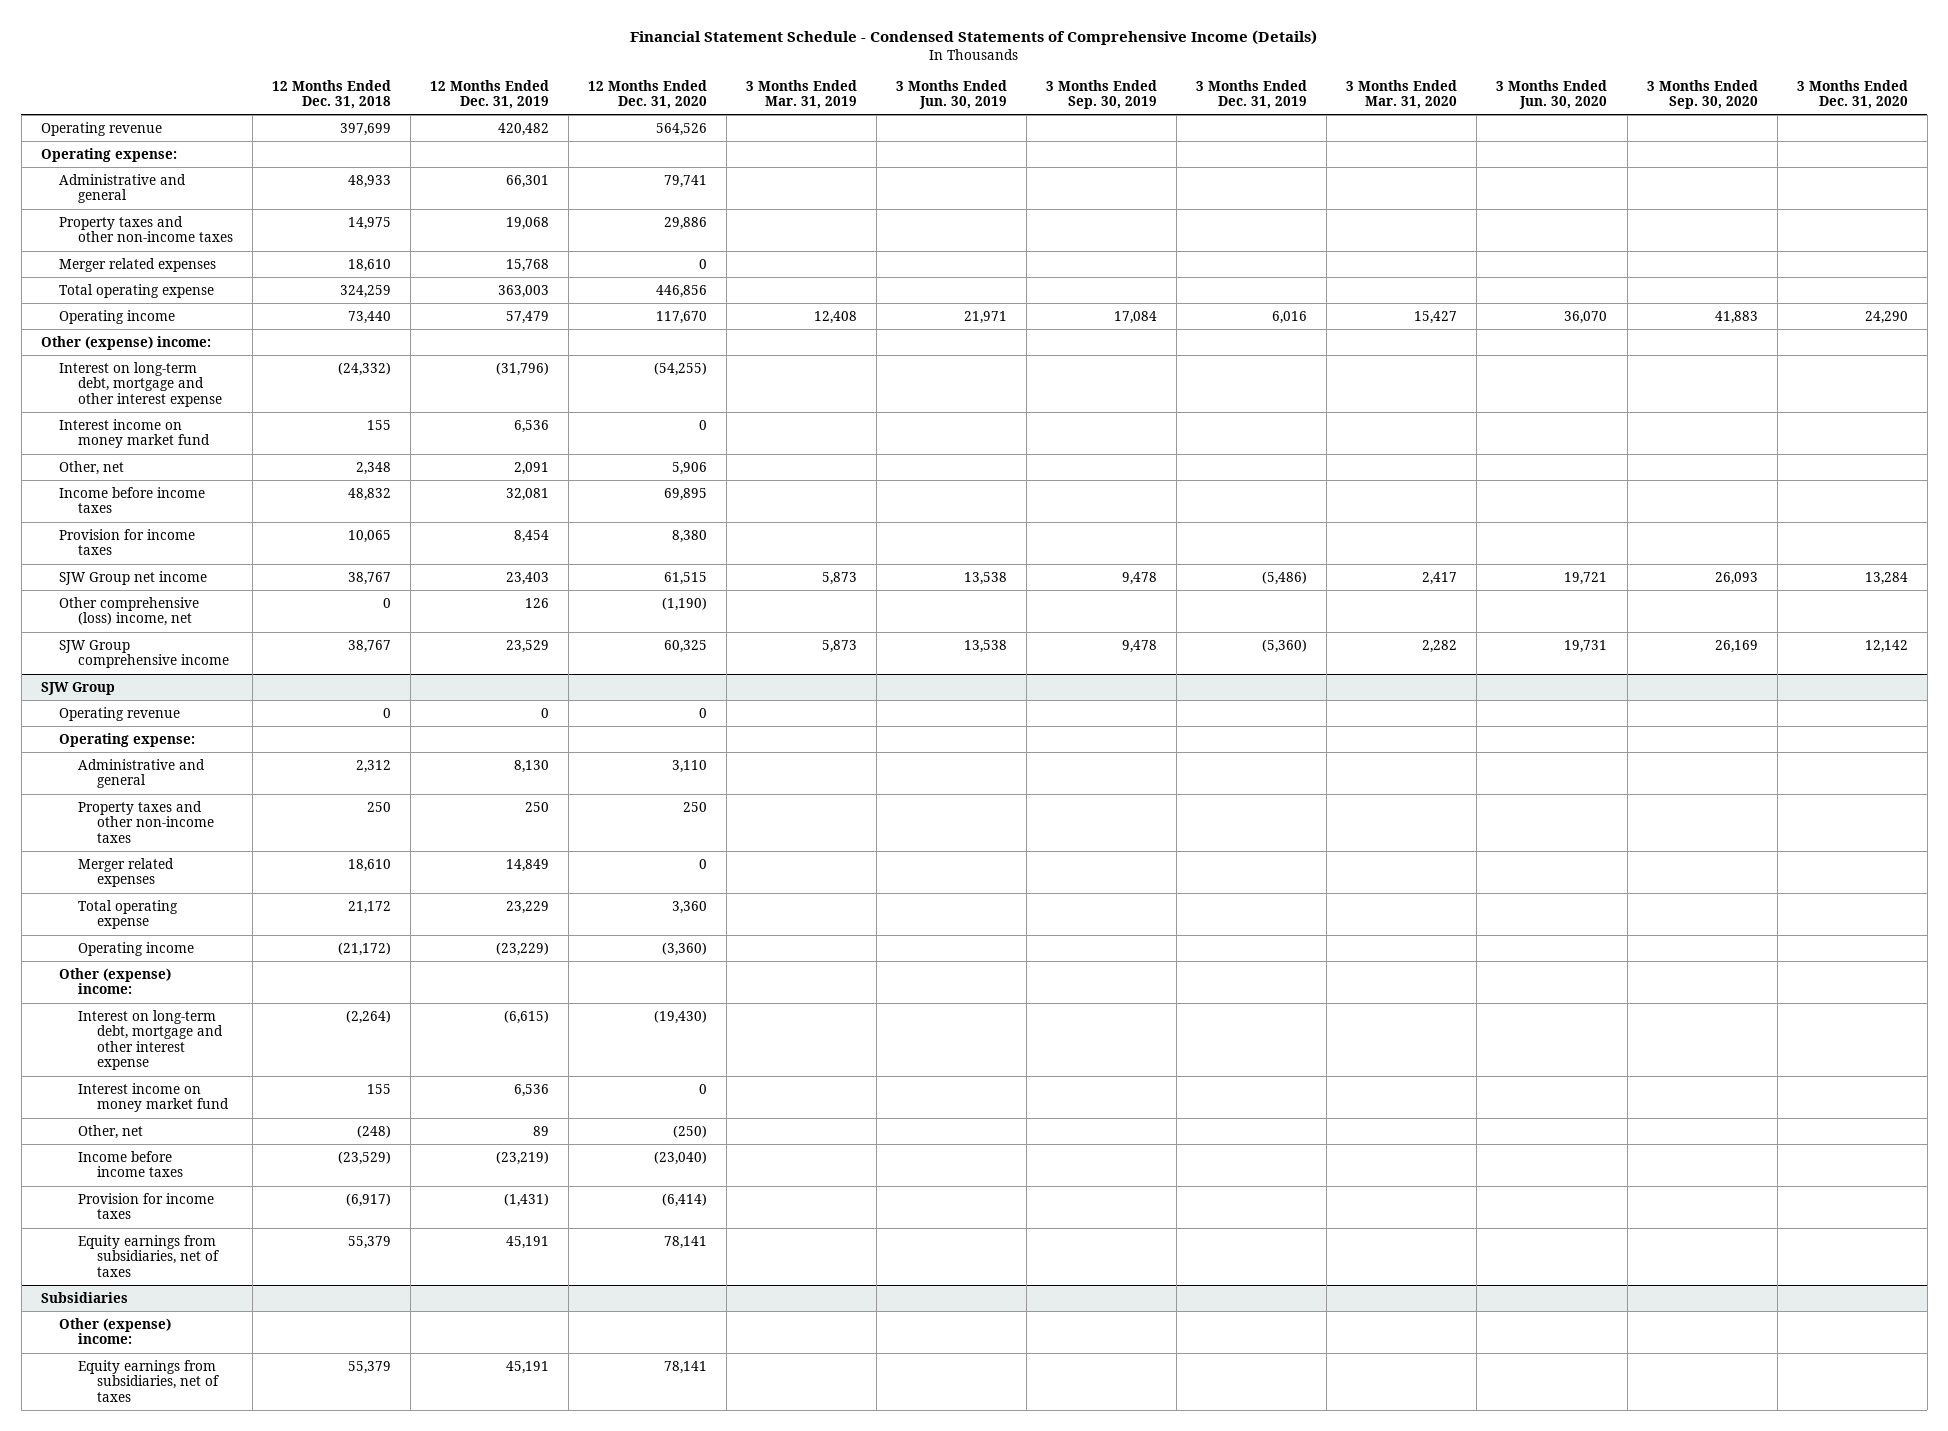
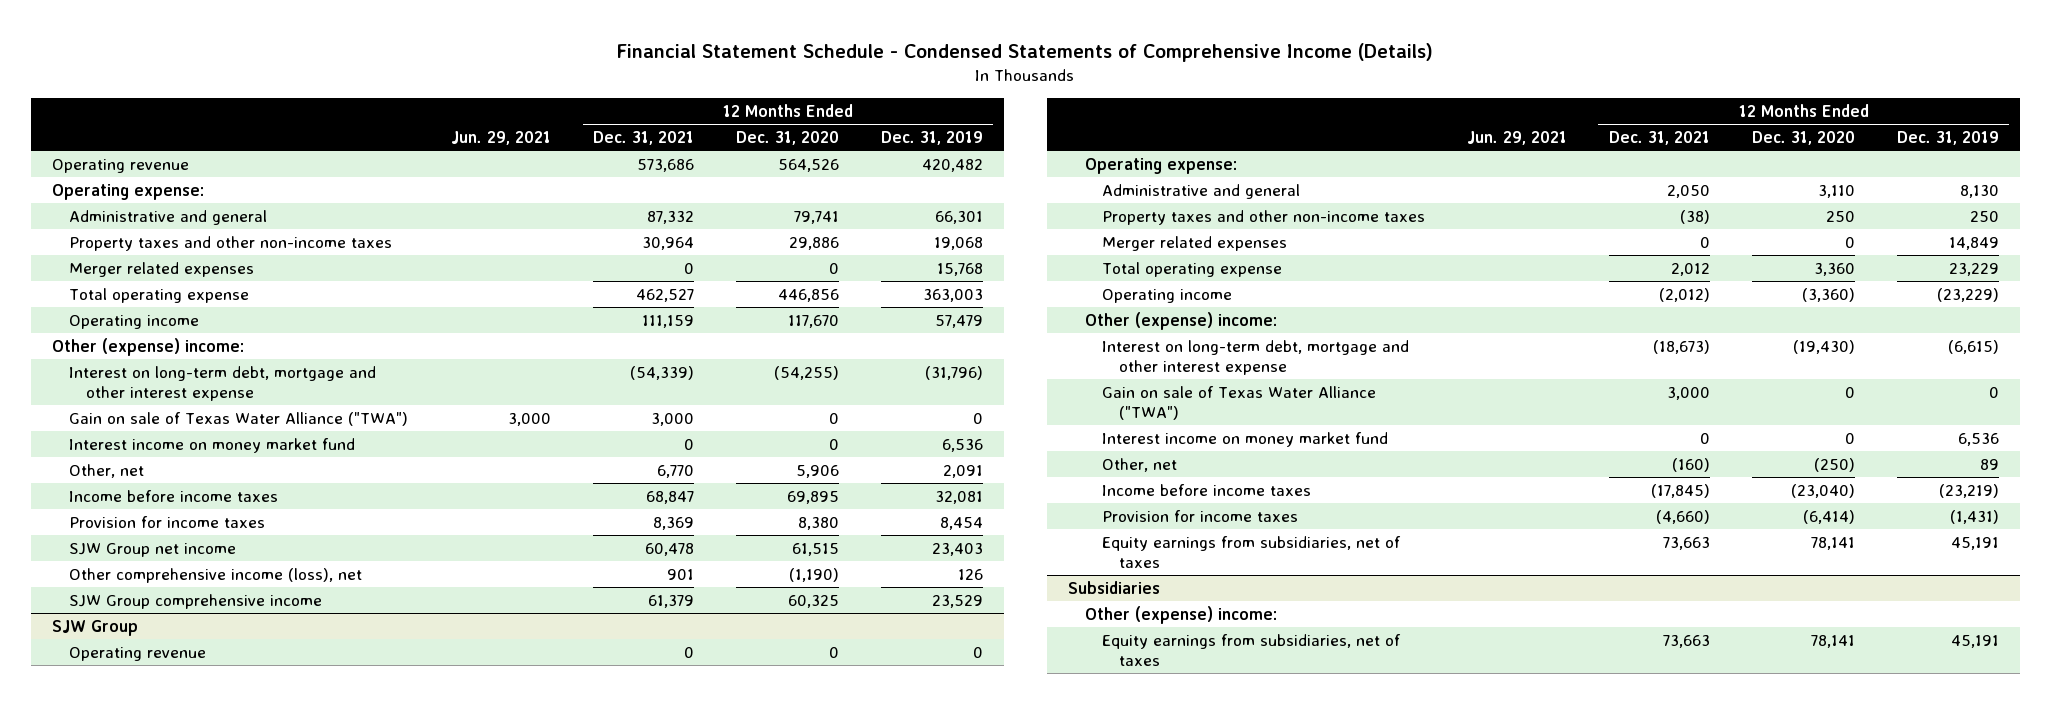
- | 12 Months Ended Dec. 31, 2018 | 12 Months Ended Dec. 31, 2019 | 12 Months Ended Dec. 31, 2020 | 3 Months Ended Mar. 31, 2019 | 3 Months Ended Jun. 30, 2019 | 3 Months Ended Sep. 30, 2019 | 3 Months Ended Dec. 31, 2019 | 3 Months Ended Mar. 31, 2020 | 3 Months Ended Jun. 30, 2020 | 3 Months Ended Sep. 30, 2020 | 3 Months Ended Dec. 31, 2020
+ | Jun. 29, 2021 | 12 Months Ended Dec. 31, 2021 | 12 Months Ended Dec. 31, 2020 | 12 Months Ended Dec. 31, 2019
+ Gain on sale of Texas Water Alliance ("TWA") | 3,000 | 3,000 | 0 | 0
- Other comprehensive (loss) income, net | 0 | 126 | (1,190) | | | | | | | |
+ Other comprehensive income (loss), net | | 901 | (1,190) | 126
@ SJW Group
+ Gain on sale of Texas Water Alliance ("TWA") | | 3,000 | 0 | 0

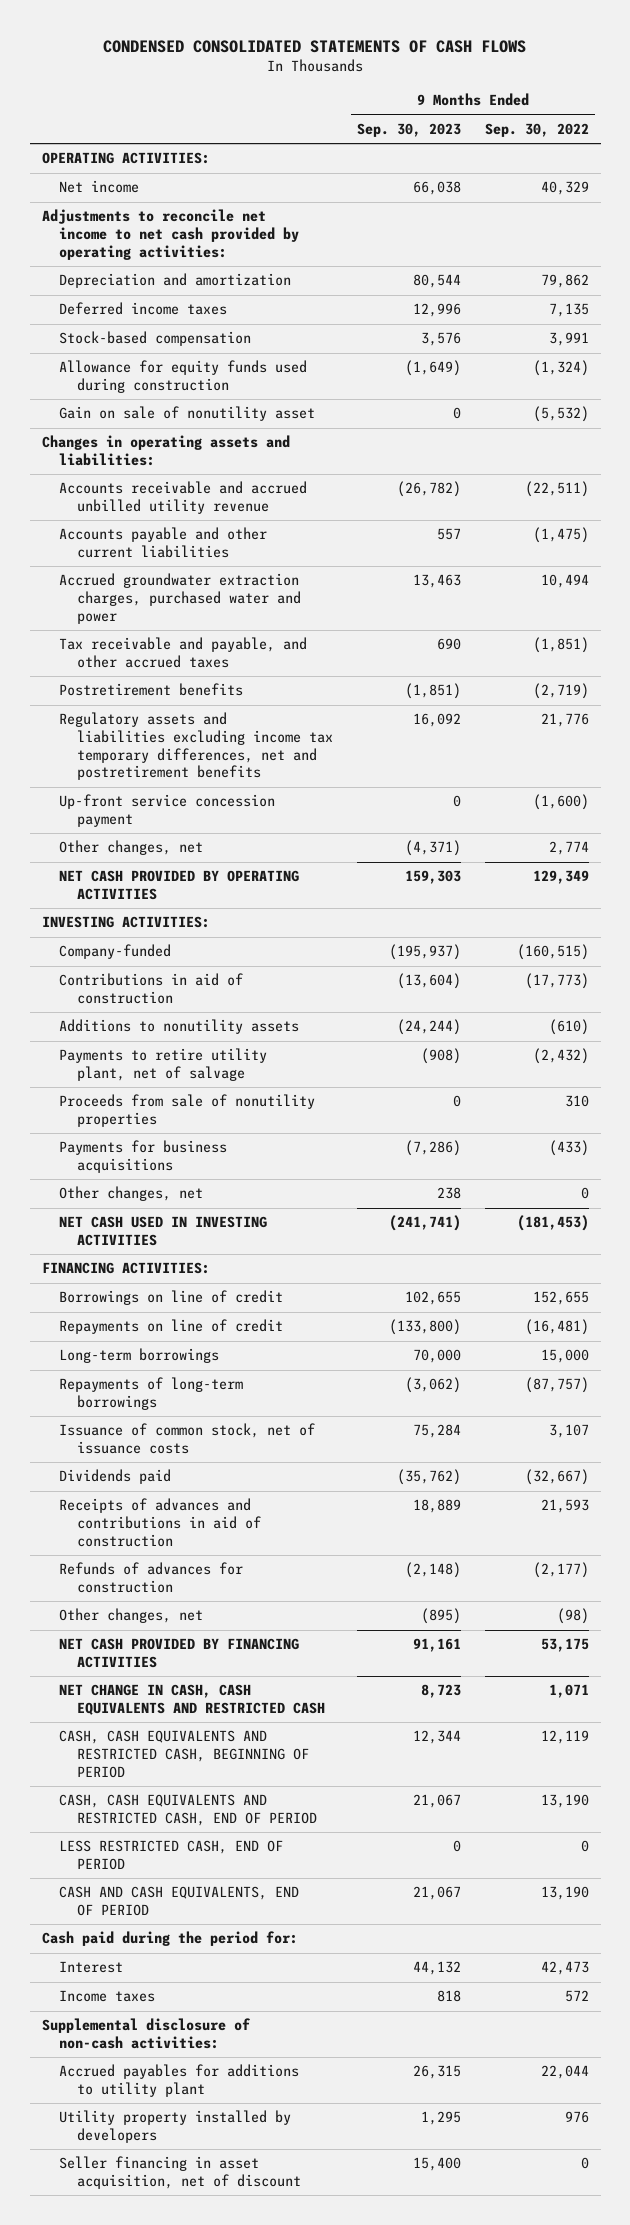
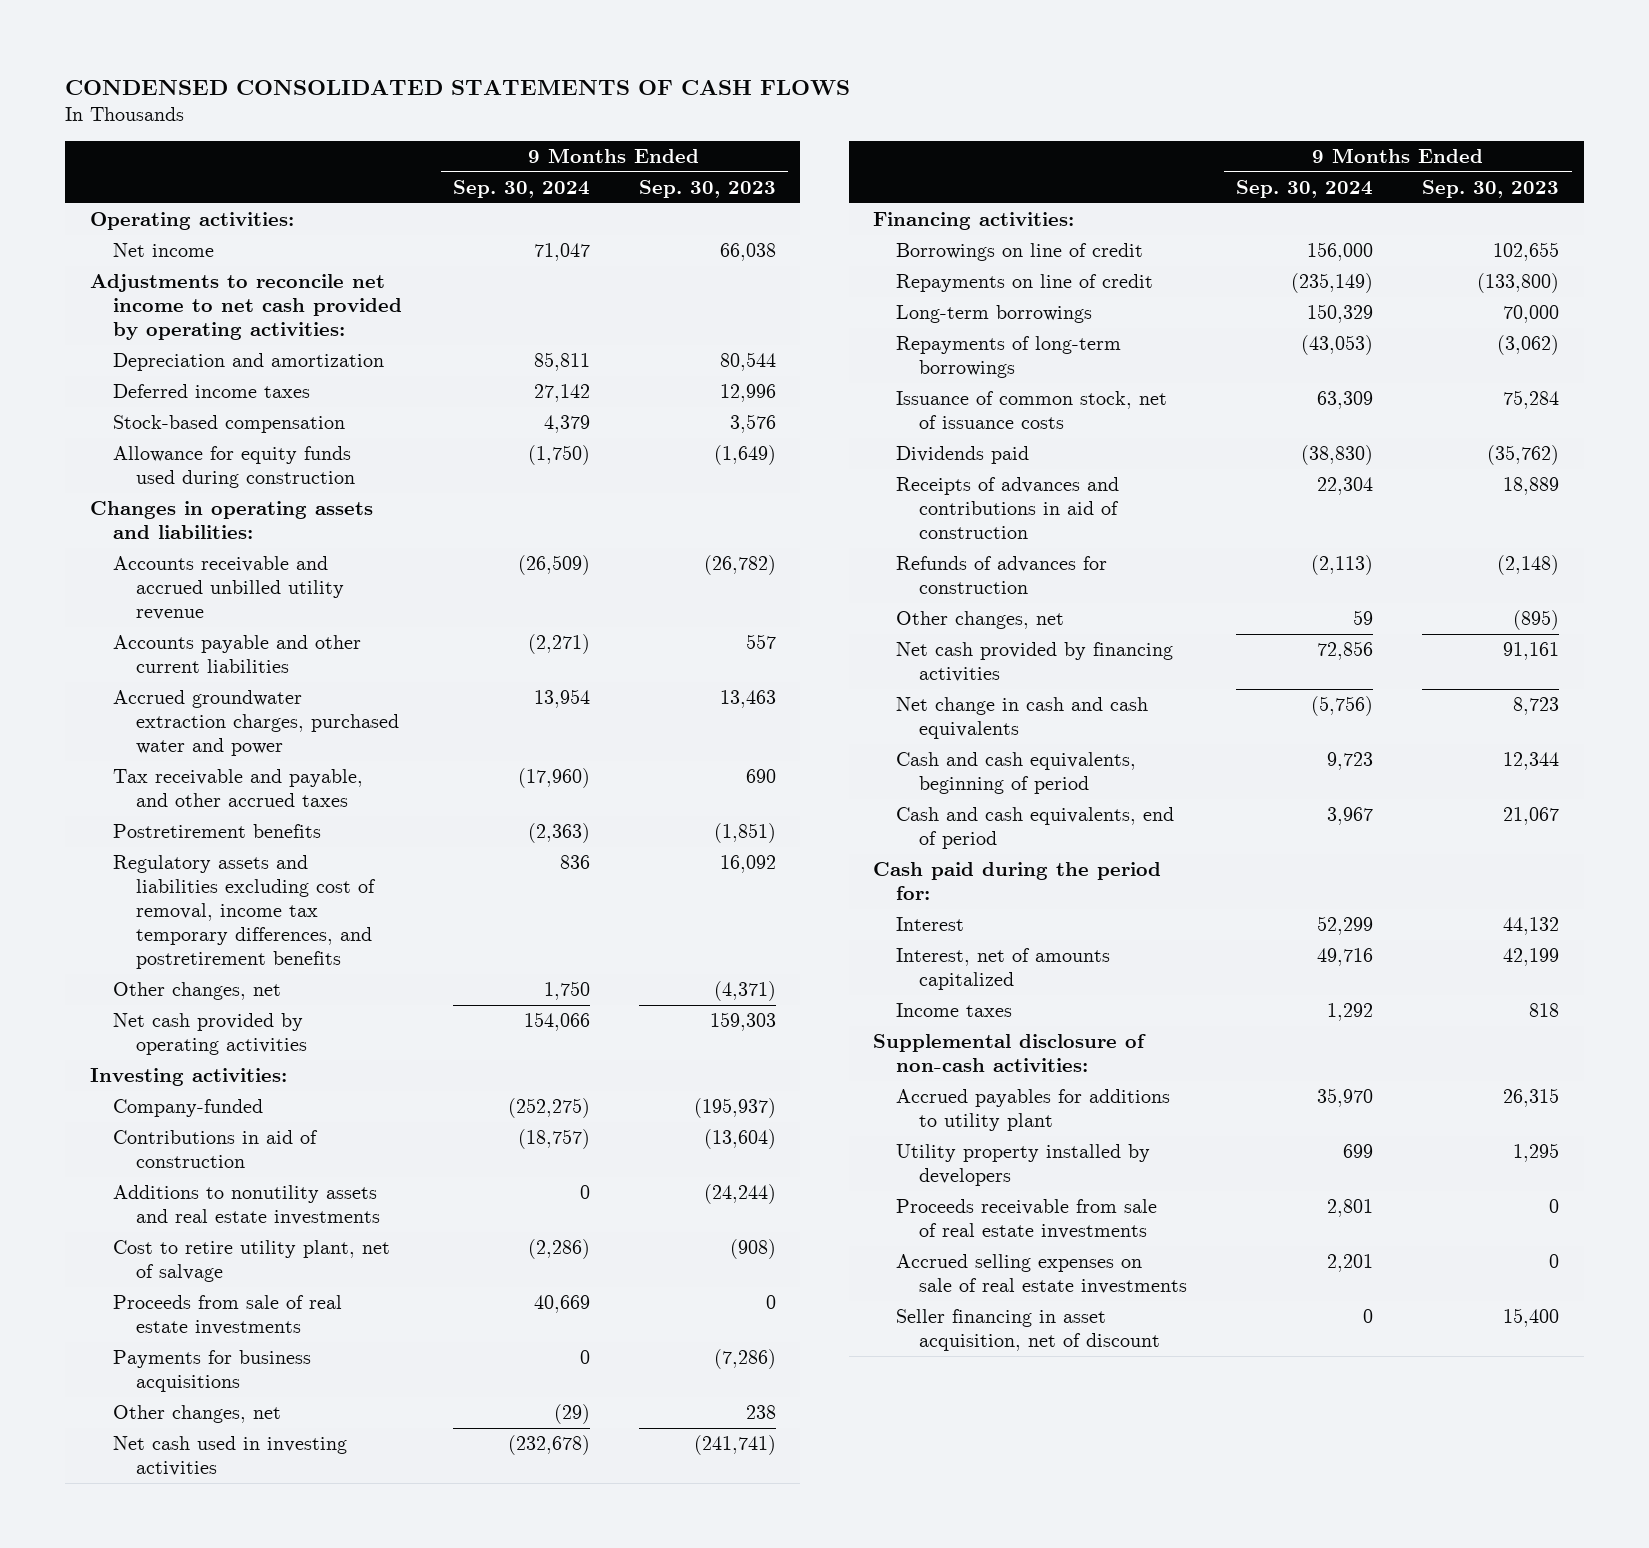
- | 9 Months Ended Sep. 30, 2023 | 9 Months Ended Sep. 30, 2022
+ | 9 Months Ended Sep. 30, 2024 | 9 Months Ended Sep. 30, 2023
- OPERATING ACTIVITIES:
+ Operating activities:
- Gain on sale of nonutility asset | 0 | (5,532)
- Regulatory assets and liabilities excluding income tax temporary differences, net and postretirement benefits | 16,092 | 21,776
- Up-front service concession payment | 0 | (1,600)
+ Regulatory assets and liabilities excluding cost of removal, income tax temporary differences, and postretirement benefits | 836 | 16,092
- NET CASH PROVIDED BY OPERATING ACTIVITIES | 159,303 | 129,349
- INVESTING ACTIVITIES:
+ Net cash provided by operating activities | 154,066 | 159,303
+ Investing activities:
- Additions to nonutility assets | (24,244) | (610)
- Payments to retire utility plant, net of salvage | (908) | (2,432)
- Proceeds from sale of nonutility properties | 0 | 310
+ Additions to nonutility assets and real estate investments | 0 | (24,244)
+ Cost to retire utility plant, net of salvage | (2,286) | (908)
+ Proceeds from sale of real estate investments | 40,669 | 0
- NET CASH USED IN INVESTING ACTIVITIES | (241,741) | (181,453)
- FINANCING ACTIVITIES:
+ Net cash used in investing activities | (232,678) | (241,741)
+ Financing activities:
- NET CASH PROVIDED BY FINANCING ACTIVITIES | 91,161 | 53,175
- NET CHANGE IN CASH, CASH EQUIVALENTS AND RESTRICTED CASH | 8,723 | 1,071
- CASH, CASH EQUIVALENTS AND RESTRICTED CASH, BEGINNING OF PERIOD | 12,344 | 12,119
- CASH, CASH EQUIVALENTS AND RESTRICTED CASH, END OF PERIOD | 21,067 | 13,190
- LESS RESTRICTED CASH, END OF PERIOD | 0 | 0
- CASH AND CASH EQUIVALENTS, END OF PERIOD | 21,067 | 13,190
+ Net cash provided by financing activities | 72,856 | 91,161
+ Net change in cash and cash equivalents | (5,756) | 8,723
+ Cash and cash equivalents, beginning of period | 9,723 | 12,344
+ Cash and cash equivalents, end of period | 3,967 | 21,067
+ Interest, net of amounts capitalized | 49,716 | 42,199
+ Proceeds receivable from sale of real estate investments | 2,801 | 0
+ Accrued selling expenses on sale of real estate investments | 2,201 | 0

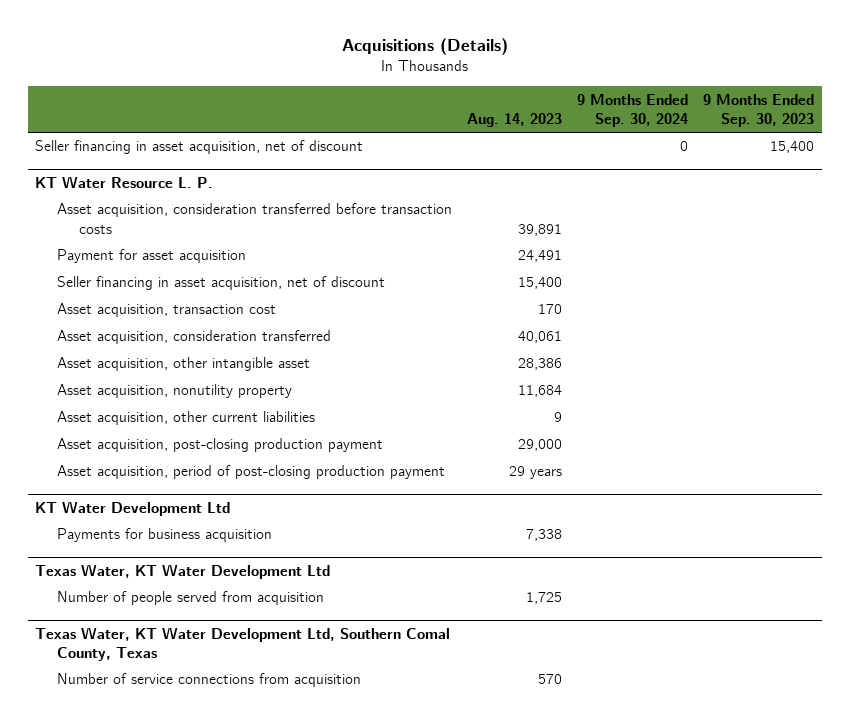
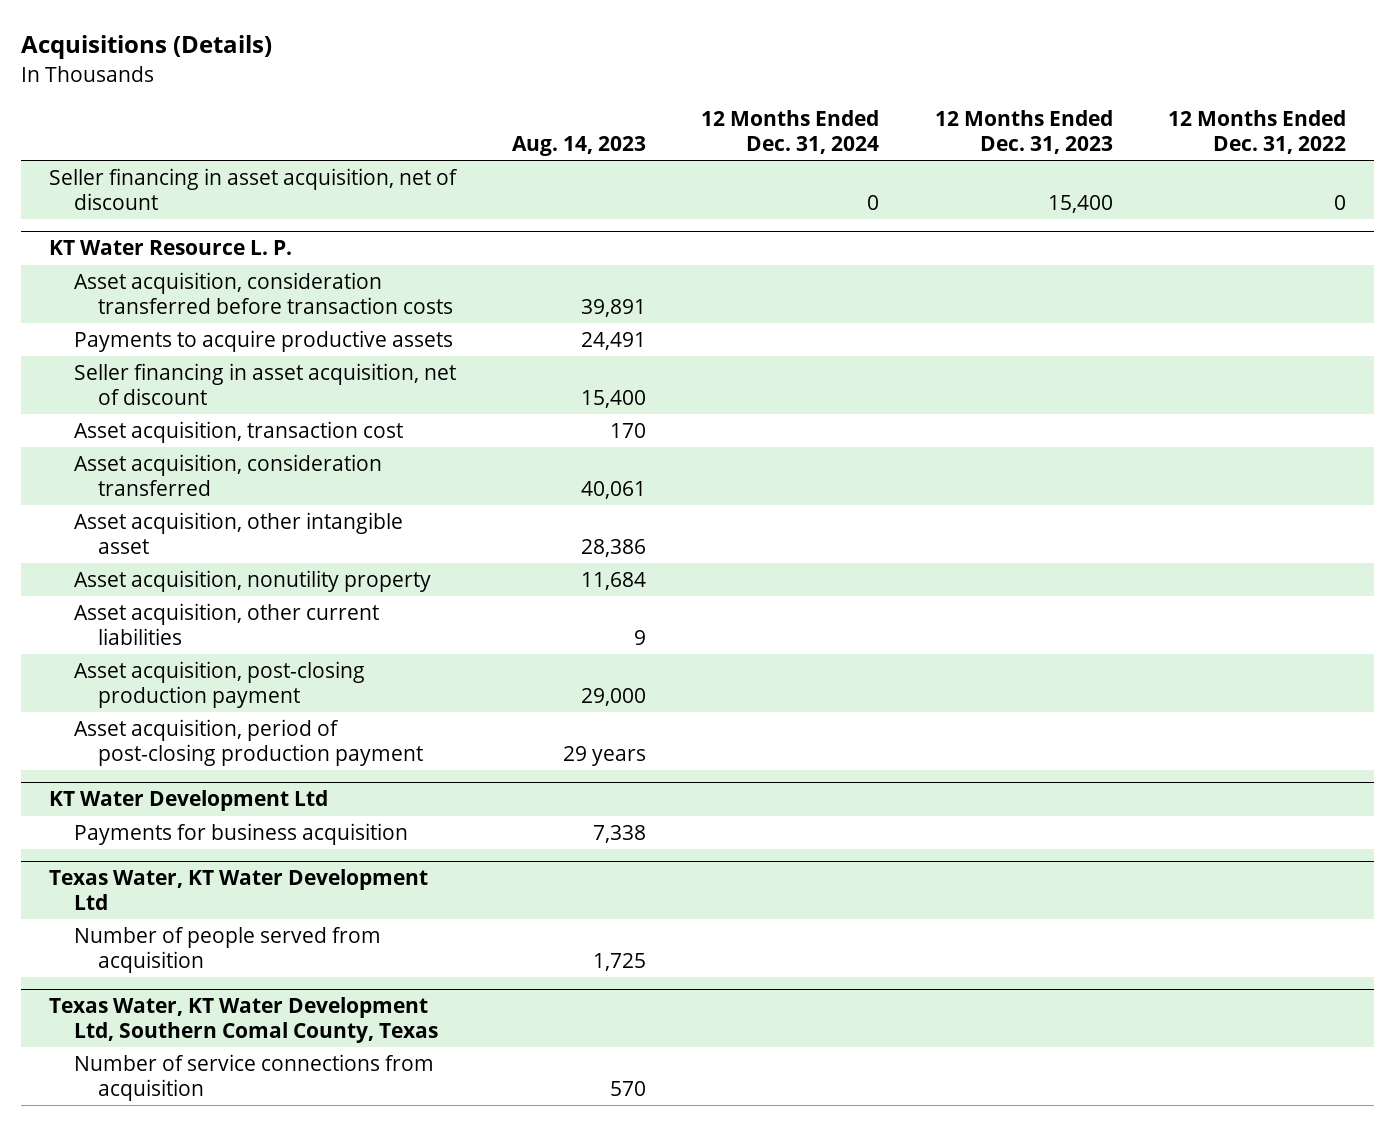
- | Aug. 14, 2023 | 9 Months Ended Sep. 30, 2024 | 9 Months Ended Sep. 30, 2023
+ | Aug. 14, 2023 | 12 Months Ended Dec. 31, 2024 | 12 Months Ended Dec. 31, 2023 | 12 Months Ended Dec. 31, 2022
@ KT Water Resource L. P.
- Payment for asset acquisition | 24,491 | |
+ Payments to acquire productive assets | 24,491 | | |

